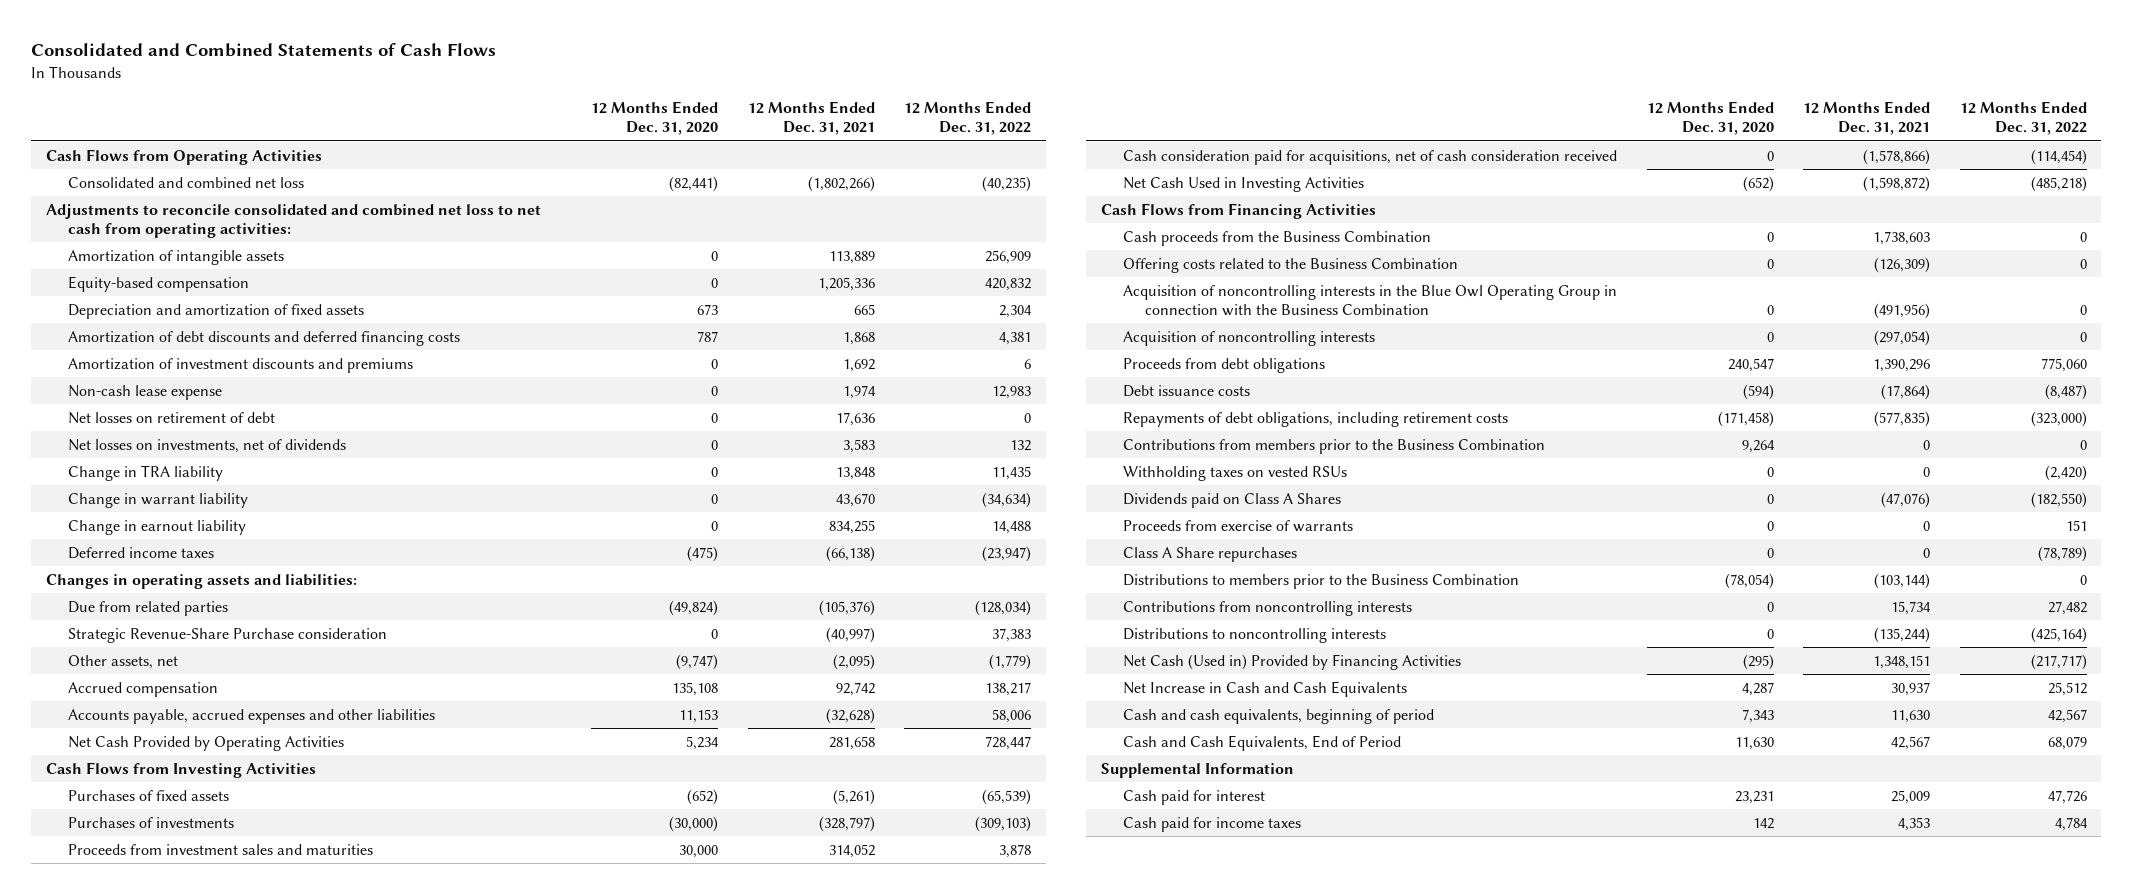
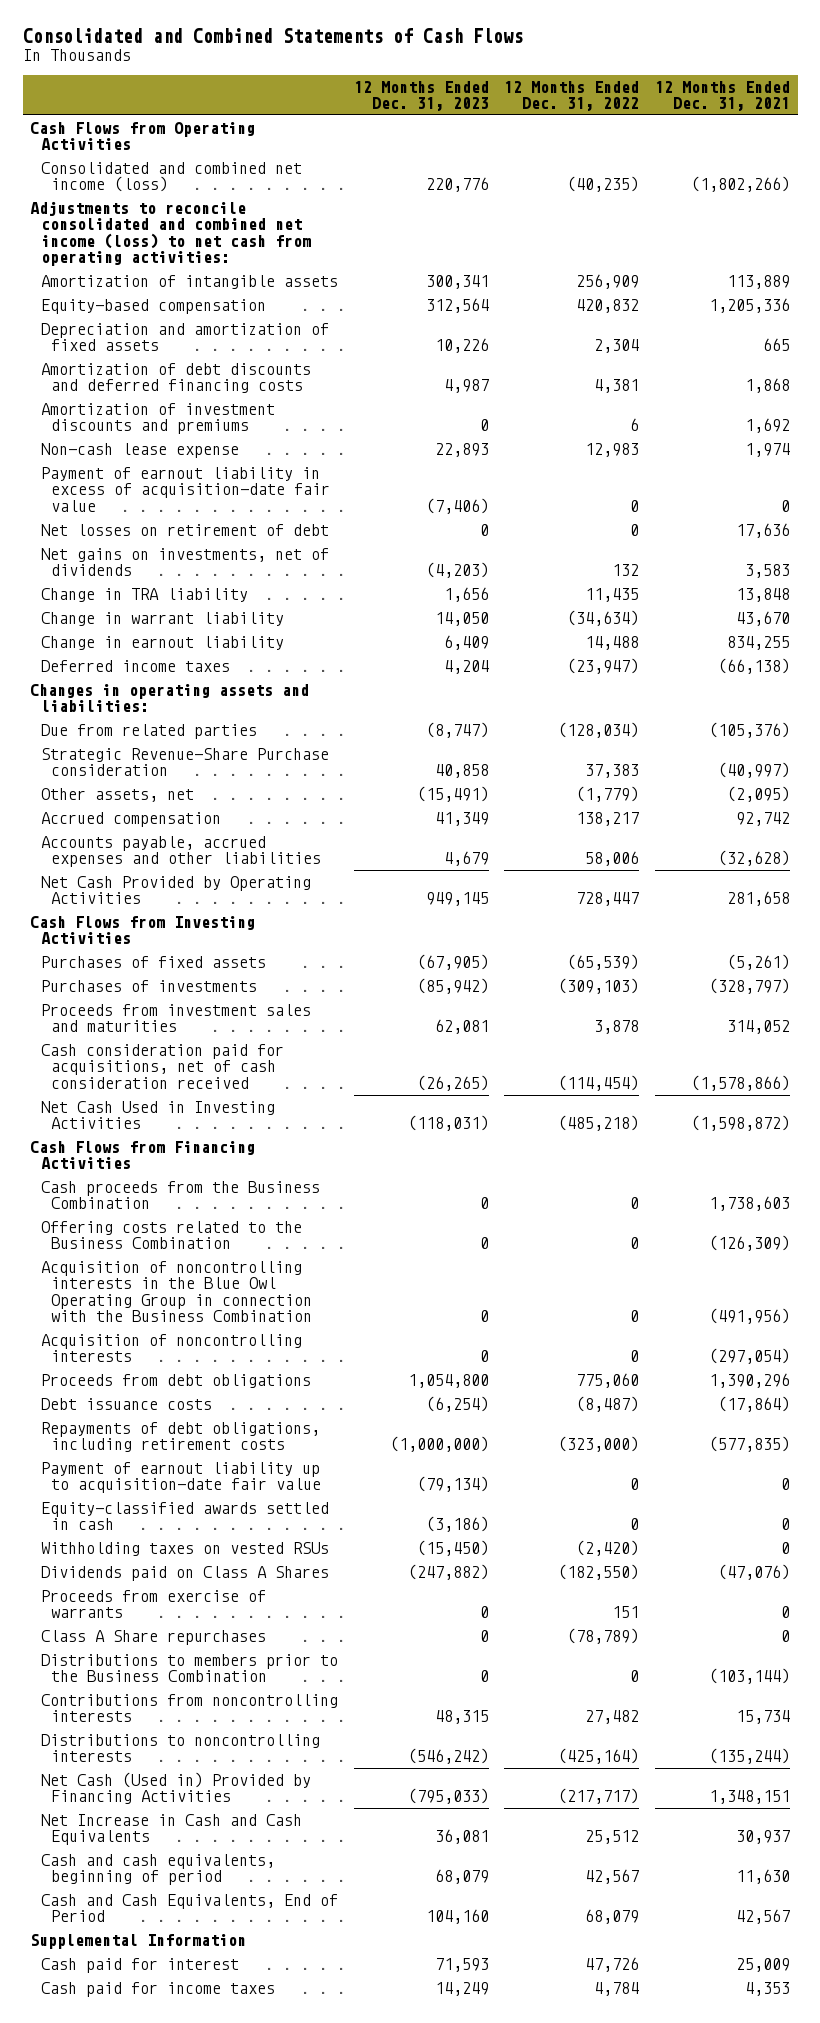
- | 12 Months Ended Dec. 31, 2020 | 12 Months Ended Dec. 31, 2021 | 12 Months Ended Dec. 31, 2022
+ | 12 Months Ended Dec. 31, 2023 | 12 Months Ended Dec. 31, 2022 | 12 Months Ended Dec. 31, 2021
- Consolidated and combined net loss | (82,441) | (1,802,266) | (40,235)
- Adjustments to reconcile consolidated and combined net loss to net cash from operating activities:
+ Consolidated and combined net income (loss) | 220,776 | (40,235) | (1,802,266)
+ Adjustments to reconcile consolidated and combined net income (loss) to net cash from operating activities:
+ Payment of earnout liability in excess of acquisition-date fair value | (7,406) | 0 | 0
- Net losses on investments, net of dividends | 0 | 3,583 | 132
+ Net gains on investments, net of dividends | (4,203) | 132 | 3,583
- Contributions from members prior to the Business Combination | 9,264 | 0 | 0
+ Payment of earnout liability up to acquisition-date fair value | (79,134) | 0 | 0
+ Equity-classified awards settled in cash | (3,186) | 0 | 0

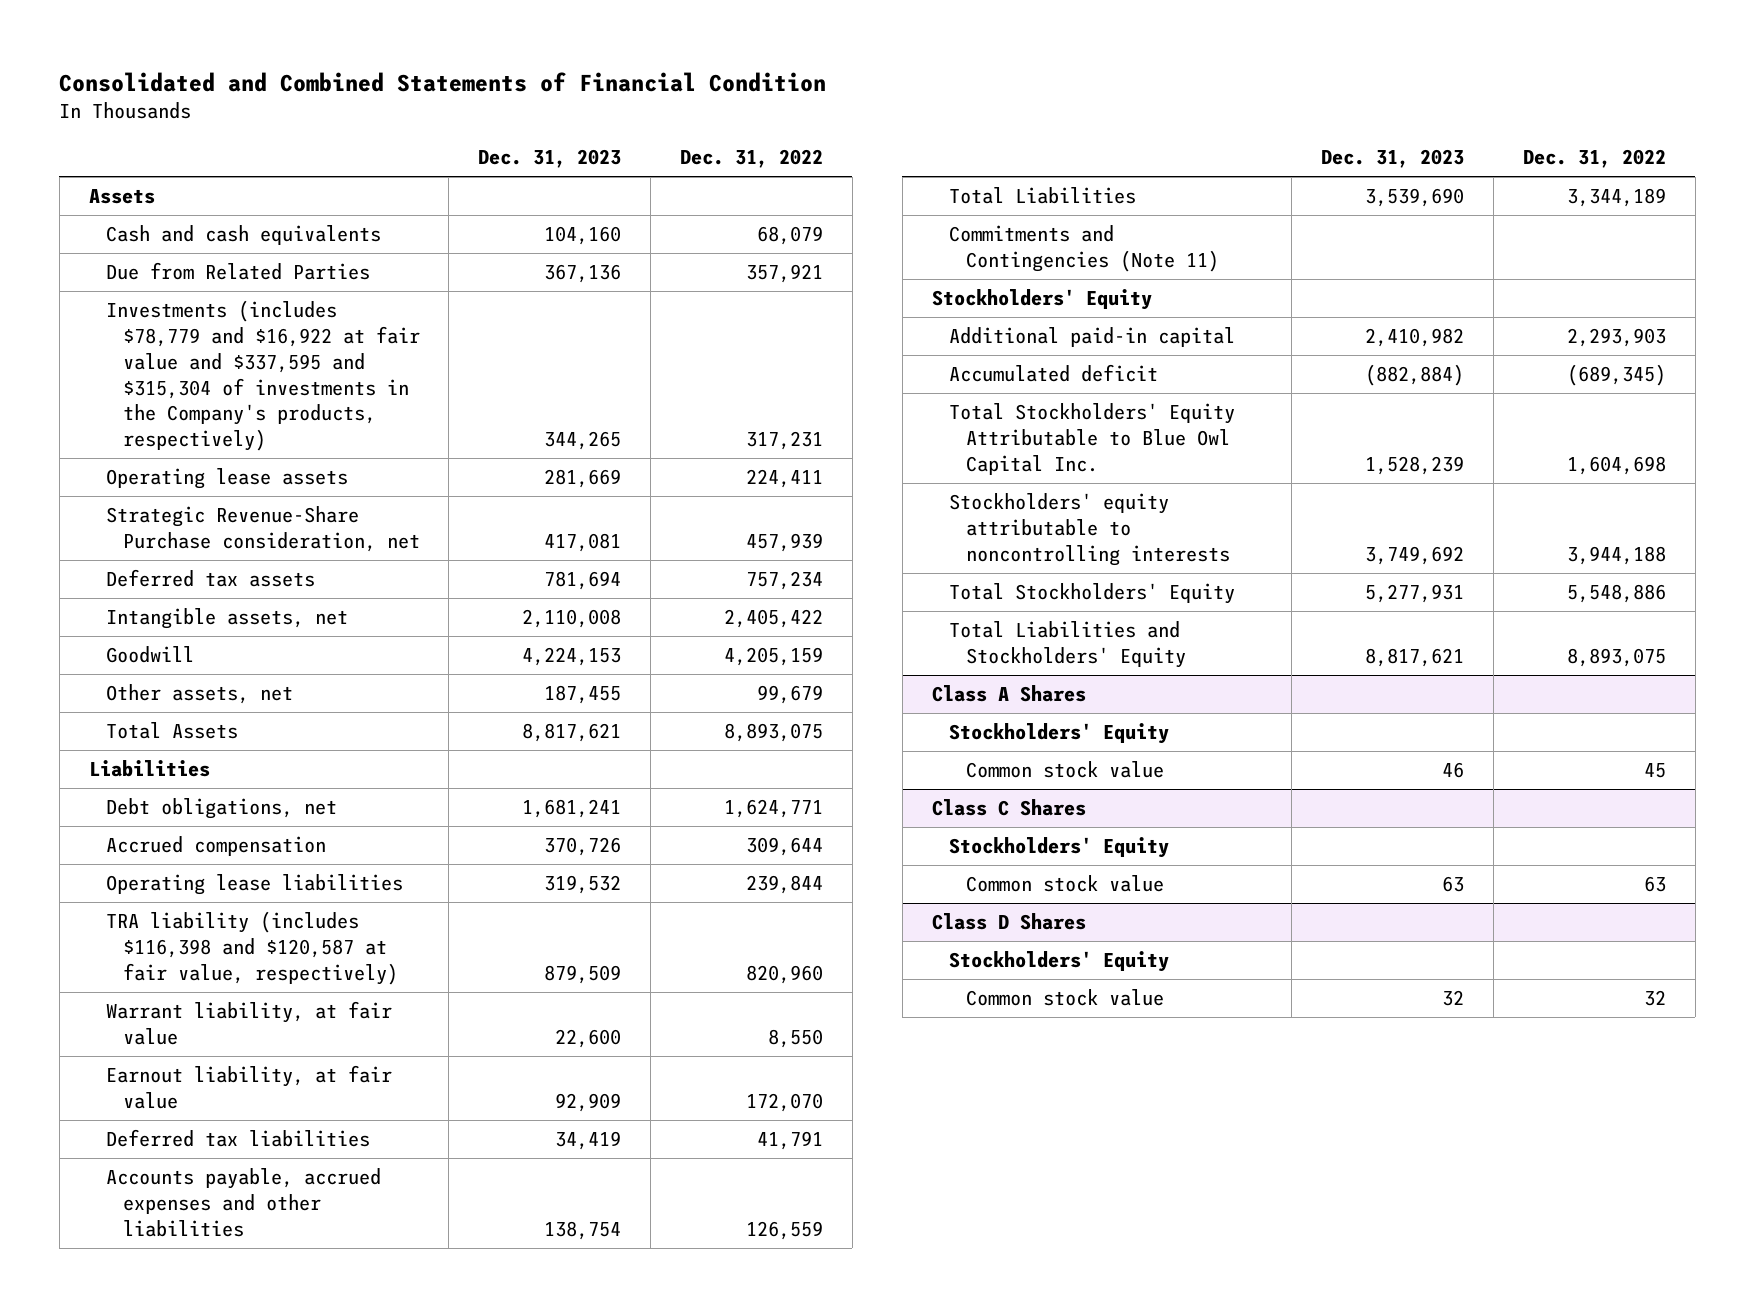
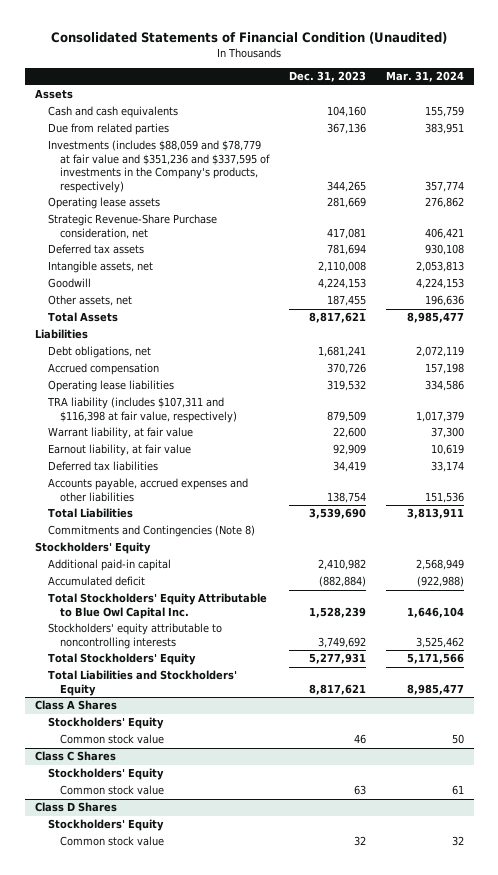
- Consolidated and Combined Statements of Financial Condition
+ Consolidated Statements of Financial Condition (Unaudited)
- | Dec. 31, 2023 | Dec. 31, 2022
+ | Dec. 31, 2023 | Mar. 31, 2024
- Due from Related Parties | 367,136 | 357,921
- Investments (includes $78,779 and $16,922 at fair value and $337,595 and $315,304 of investments in the Company's products, respectively) | 344,265 | 317,231
+ Due from related parties | 367,136 | 383,951
+ Investments (includes $88,059 and $78,779 at fair value and $351,236 and $337,595 of investments in the Company's products, respectively) | 344,265 | 357,774
- TRA liability (includes $116,398 and $120,587 at fair value, respectively) | 879,509 | 820,960
+ TRA liability (includes $107,311 and $116,398 at fair value, respectively) | 879,509 | 1,017,379
- Commitments and Contingencies (Note 11)
+ Commitments and Contingencies (Note 8)

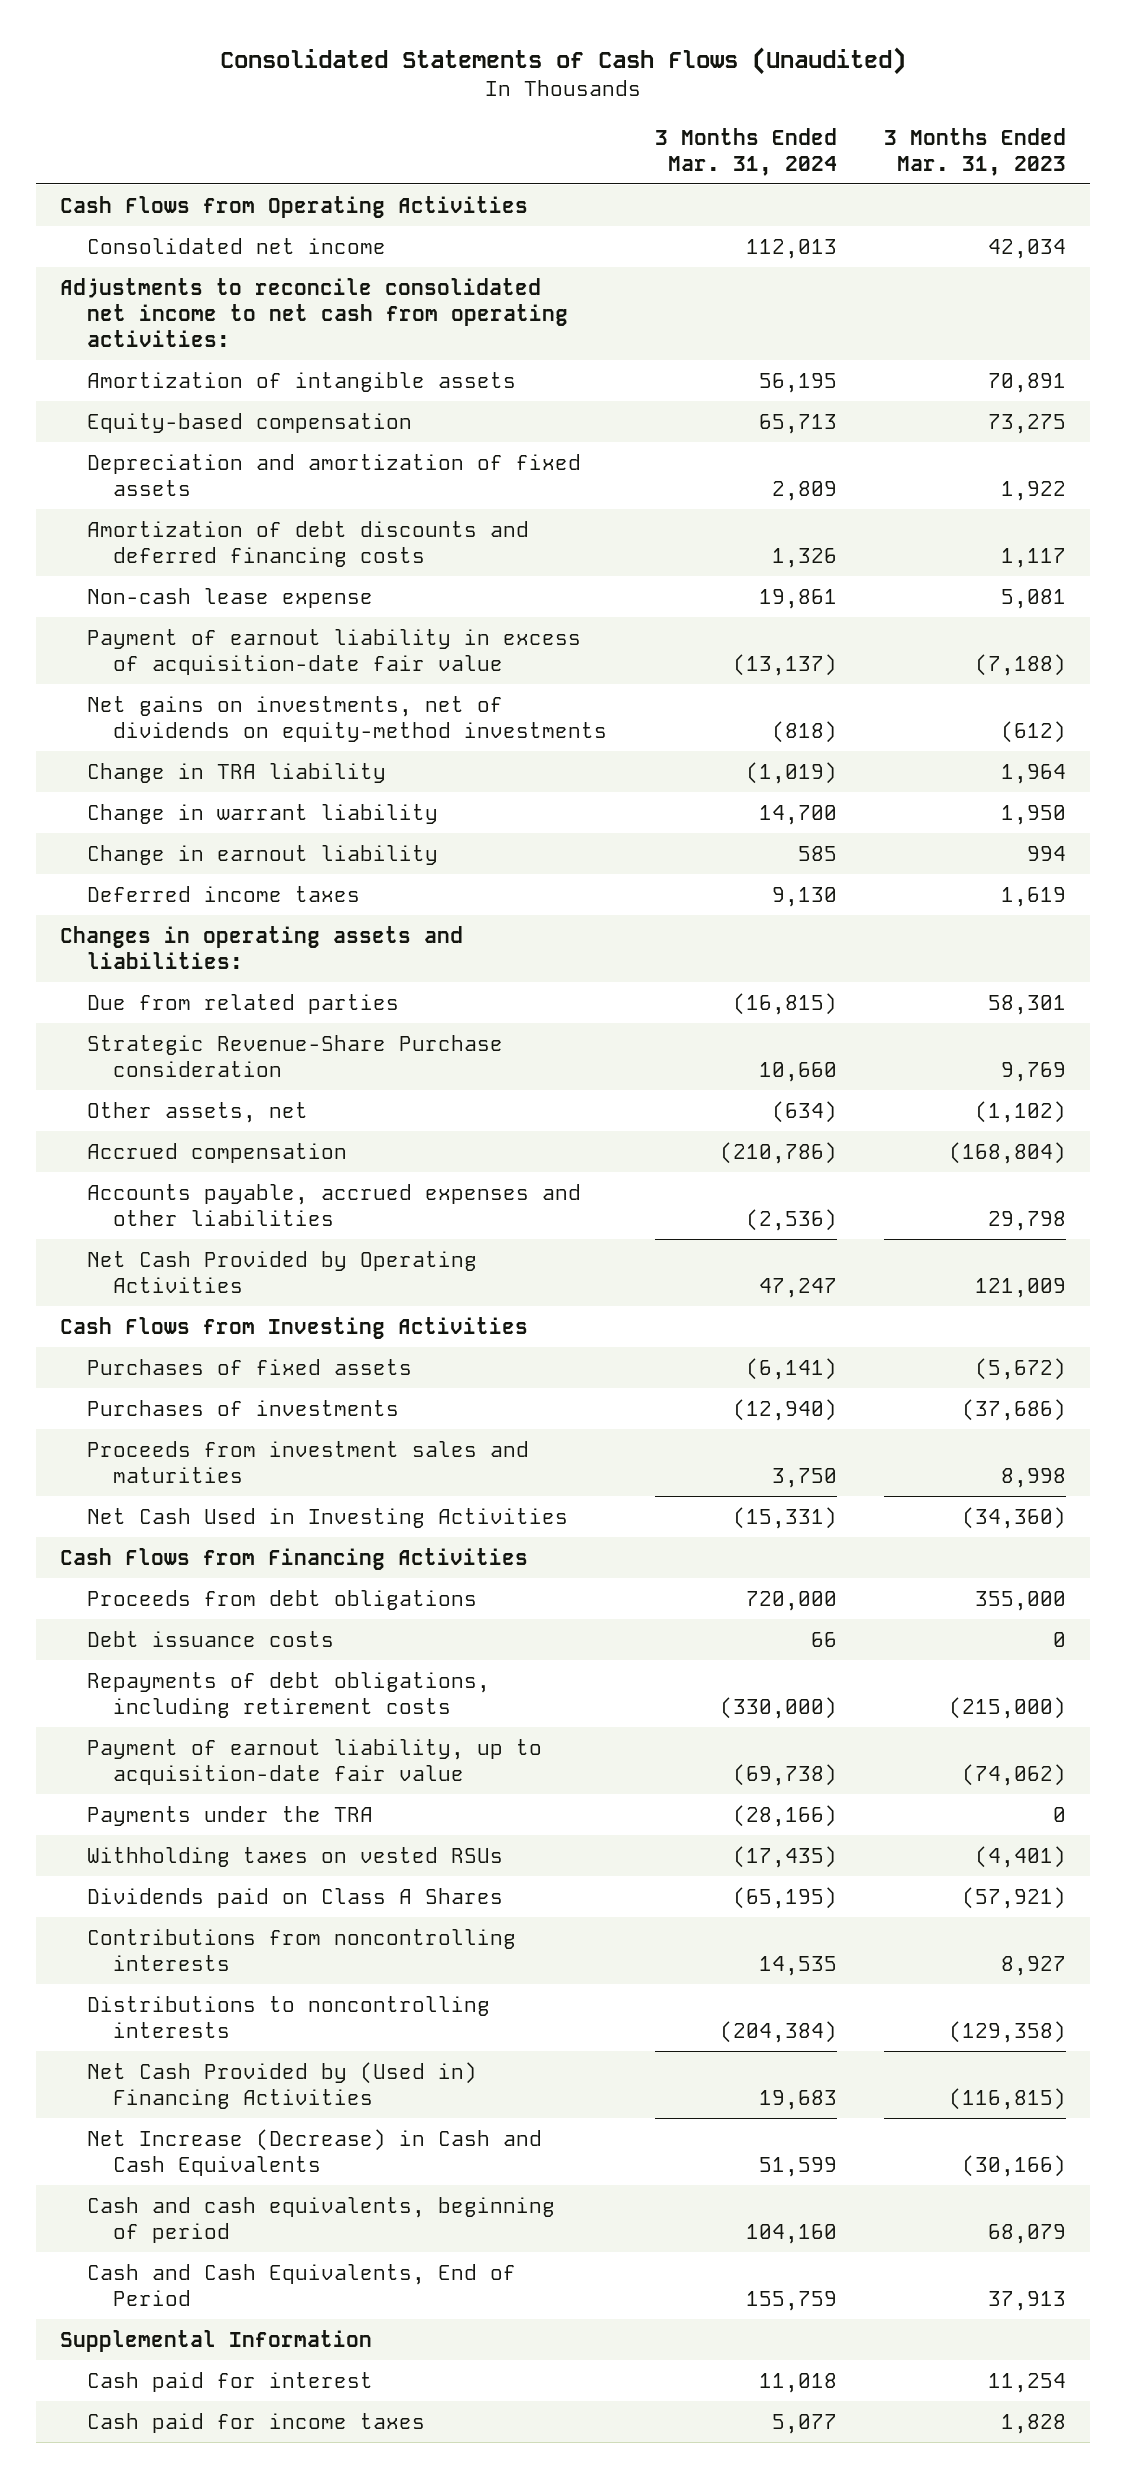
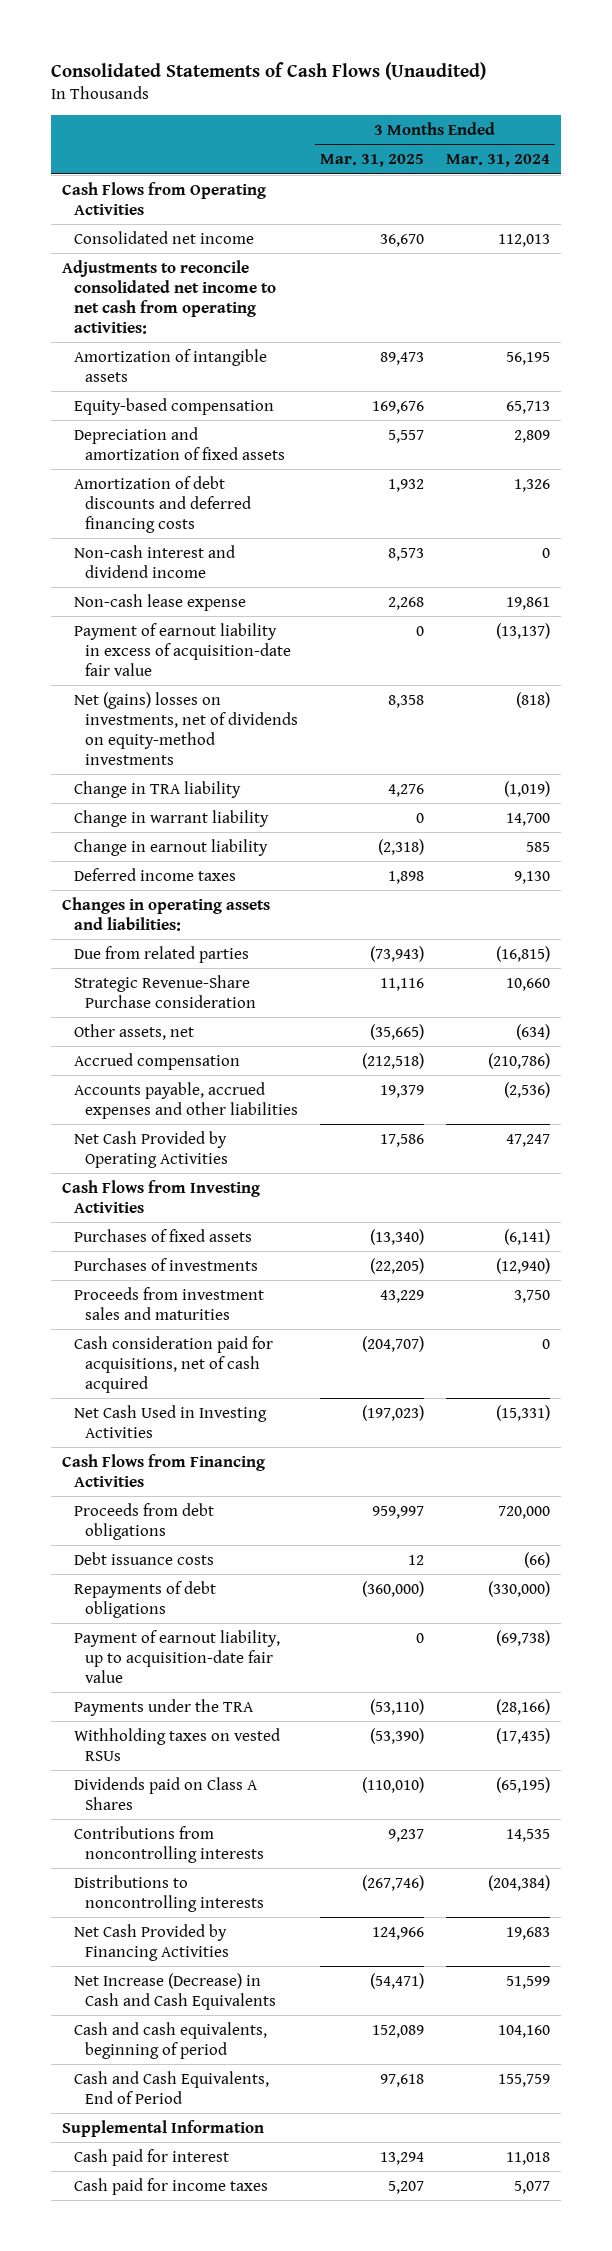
- | 3 Months Ended Mar. 31, 2024 | 3 Months Ended Mar. 31, 2023
+ | 3 Months Ended Mar. 31, 2025 | 3 Months Ended Mar. 31, 2024
+ Non-cash interest and dividend income | 8,573 | 0
- Net gains on investments, net of dividends on equity-method investments | (818) | (612)
+ Net (gains) losses on investments, net of dividends on equity-method investments | 8,358 | (818)
+ Cash consideration paid for acquisitions, net of cash acquired | (204,707) | 0
- Debt issuance costs | 66 | 0
- Repayments of debt obligations, including retirement costs | (330,000) | (215,000)
+ Debt issuance costs | 12 | (66)
+ Repayments of debt obligations | (360,000) | (330,000)
- Net Cash Provided by (Used in) Financing Activities | 19,683 | (116,815)
+ Net Cash Provided by Financing Activities | 124,966 | 19,683

